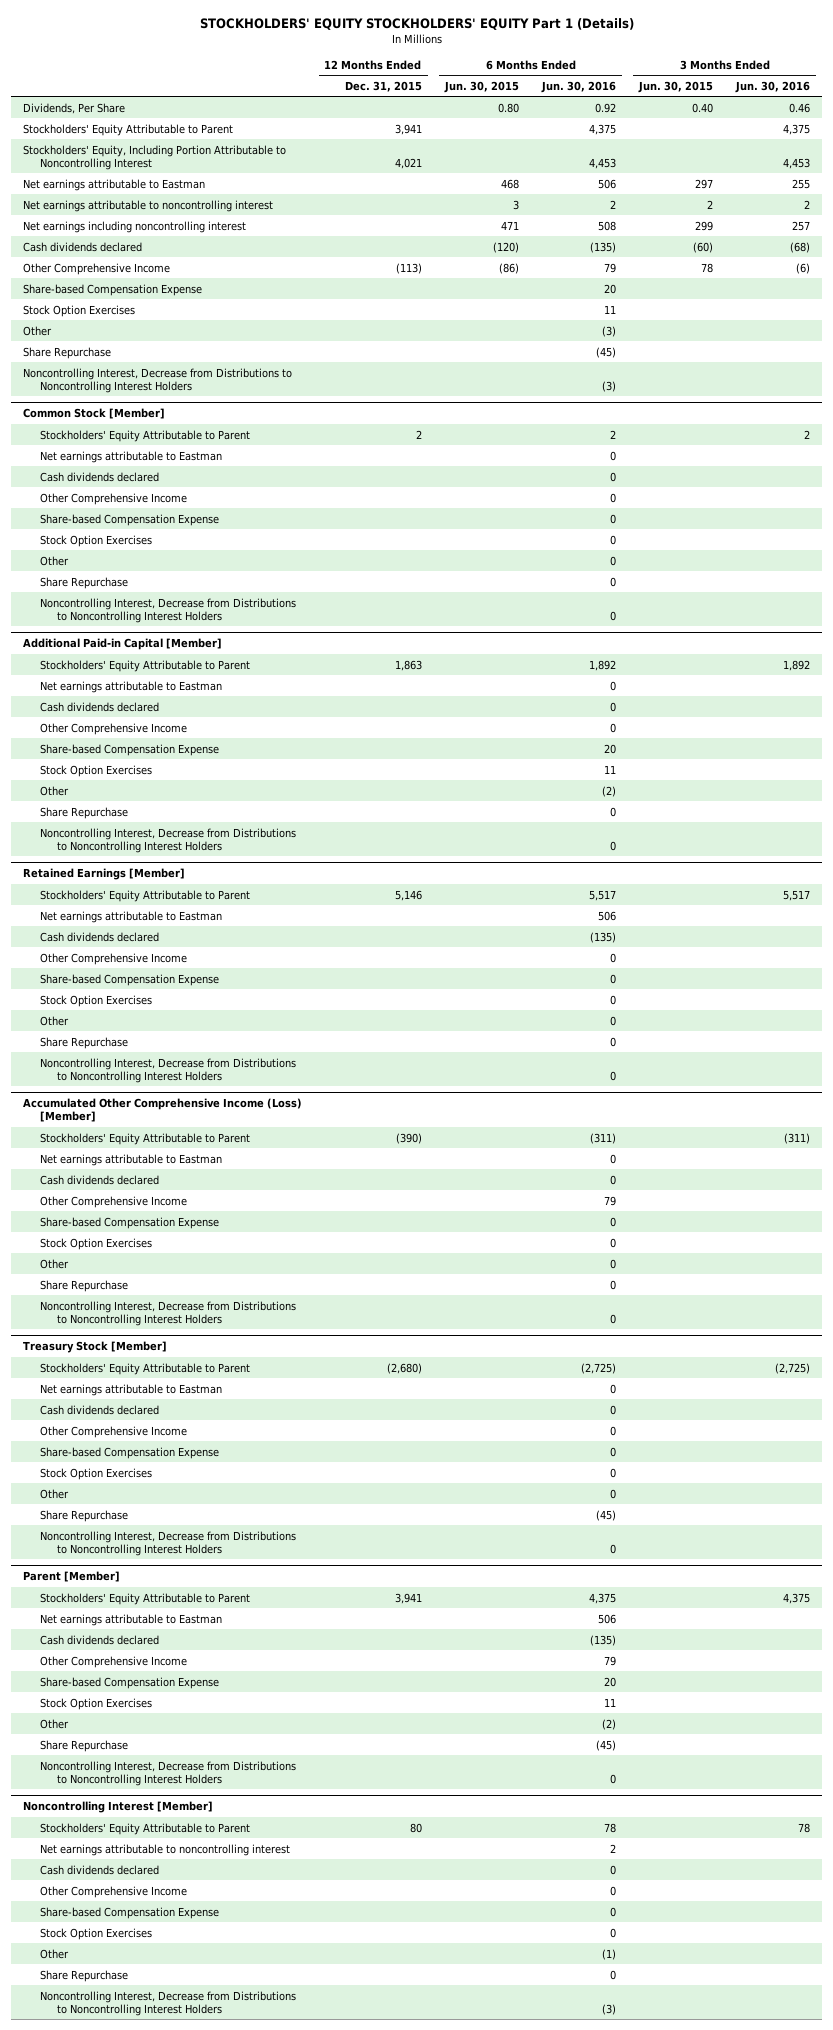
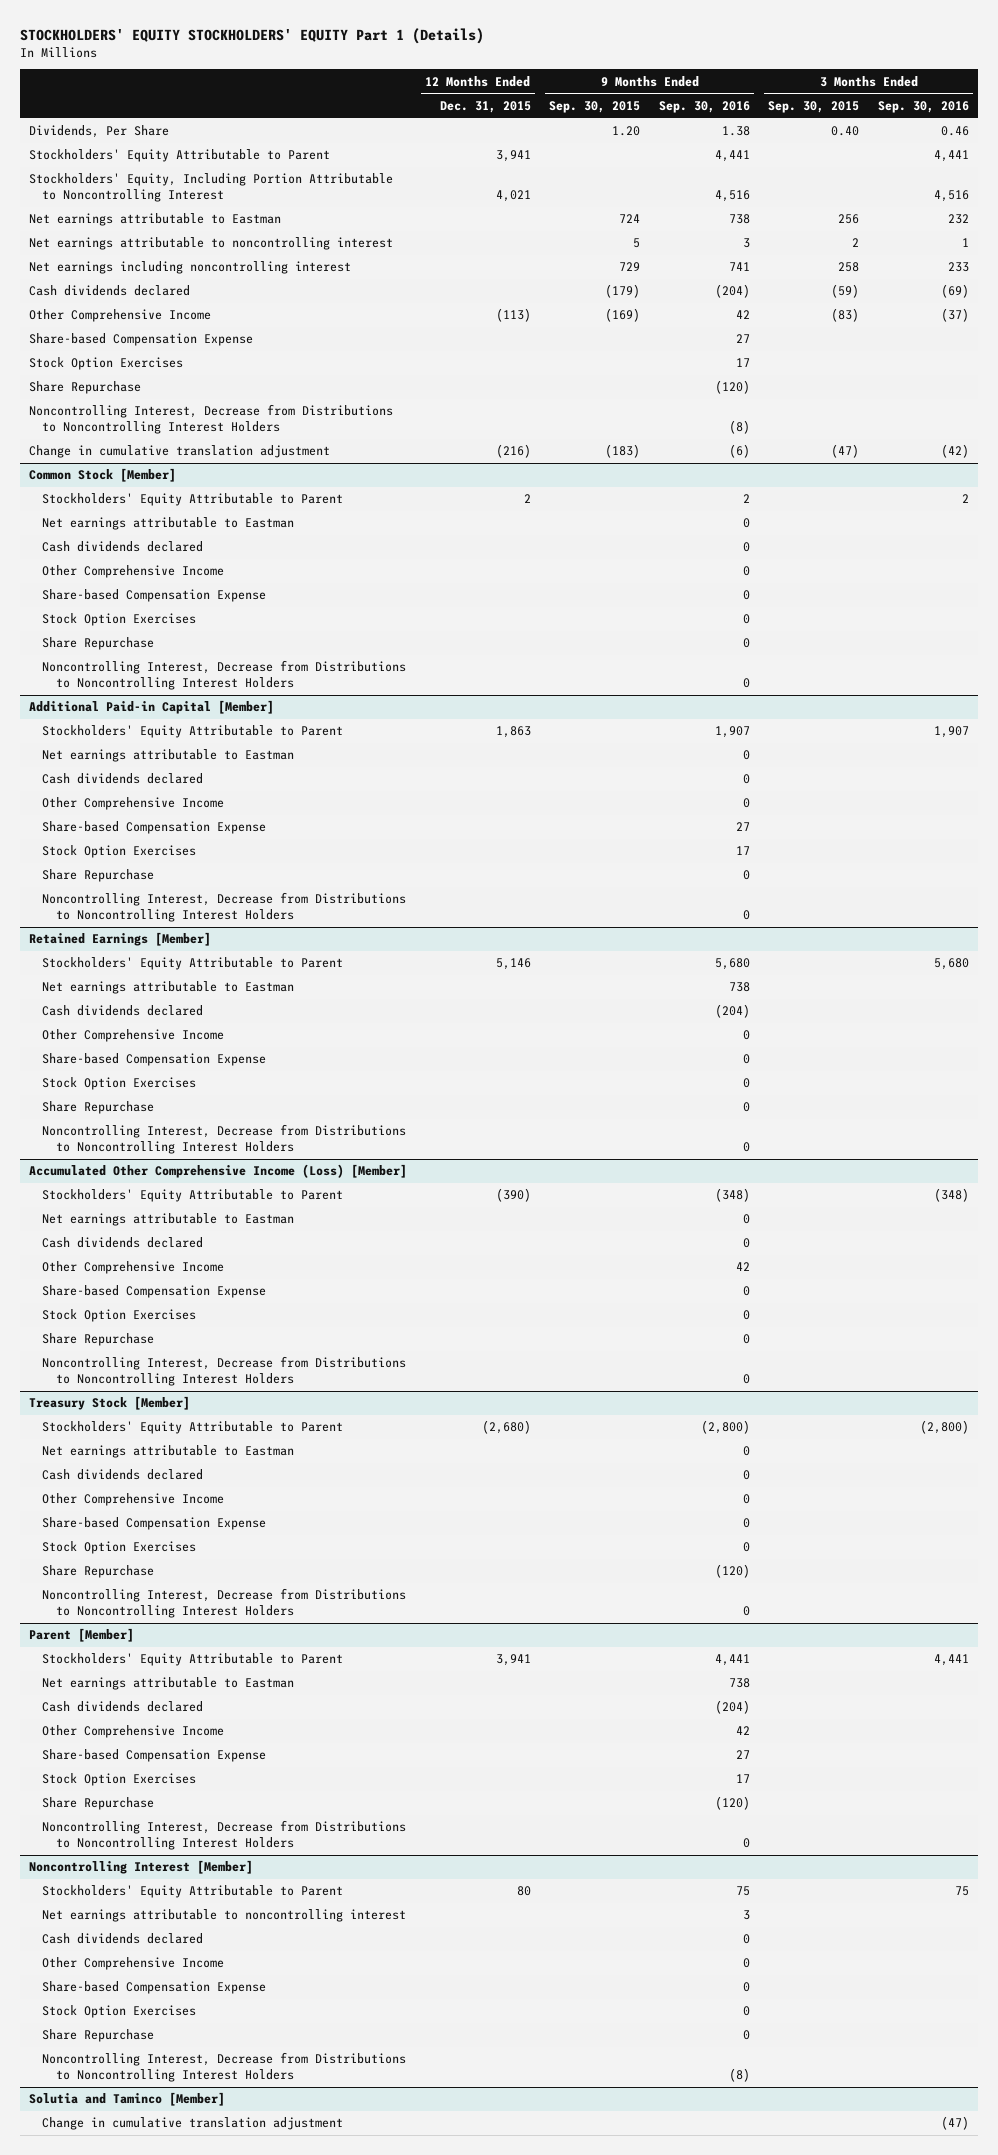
- | 12 Months Ended Dec. 31, 2015 | 6 Months Ended Jun. 30, 2015 | 6 Months Ended Jun. 30, 2016 | 3 Months Ended Jun. 30, 2015 | 3 Months Ended Jun. 30, 2016
+ | 12 Months Ended Dec. 31, 2015 | 9 Months Ended Sep. 30, 2015 | 9 Months Ended Sep. 30, 2016 | 3 Months Ended Sep. 30, 2015 | 3 Months Ended Sep. 30, 2016
- Other | | | (3) | |
+ Change in cumulative translation adjustment | (216) | (183) | (6) | (47) | (42)
@ Common Stock [Member]
- Other | | | 0 | |
@ Additional Paid-in Capital [Member]
- Other | | | (2) | |
@ Retained Earnings [Member]
- Other | | | 0 | |
@ Accumulated Other Comprehensive Income (Loss) [Member]
- Other | | | 0 | |
@ Treasury Stock [Member]
- Other | | | 0 | |
@ Parent [Member]
- Other | | | (2) | |
@ Noncontrolling Interest [Member]
- Other | | | (1) | |
+ Solutia and Taminco [Member]
+ Change in cumulative translation adjustment | | | | | (47)

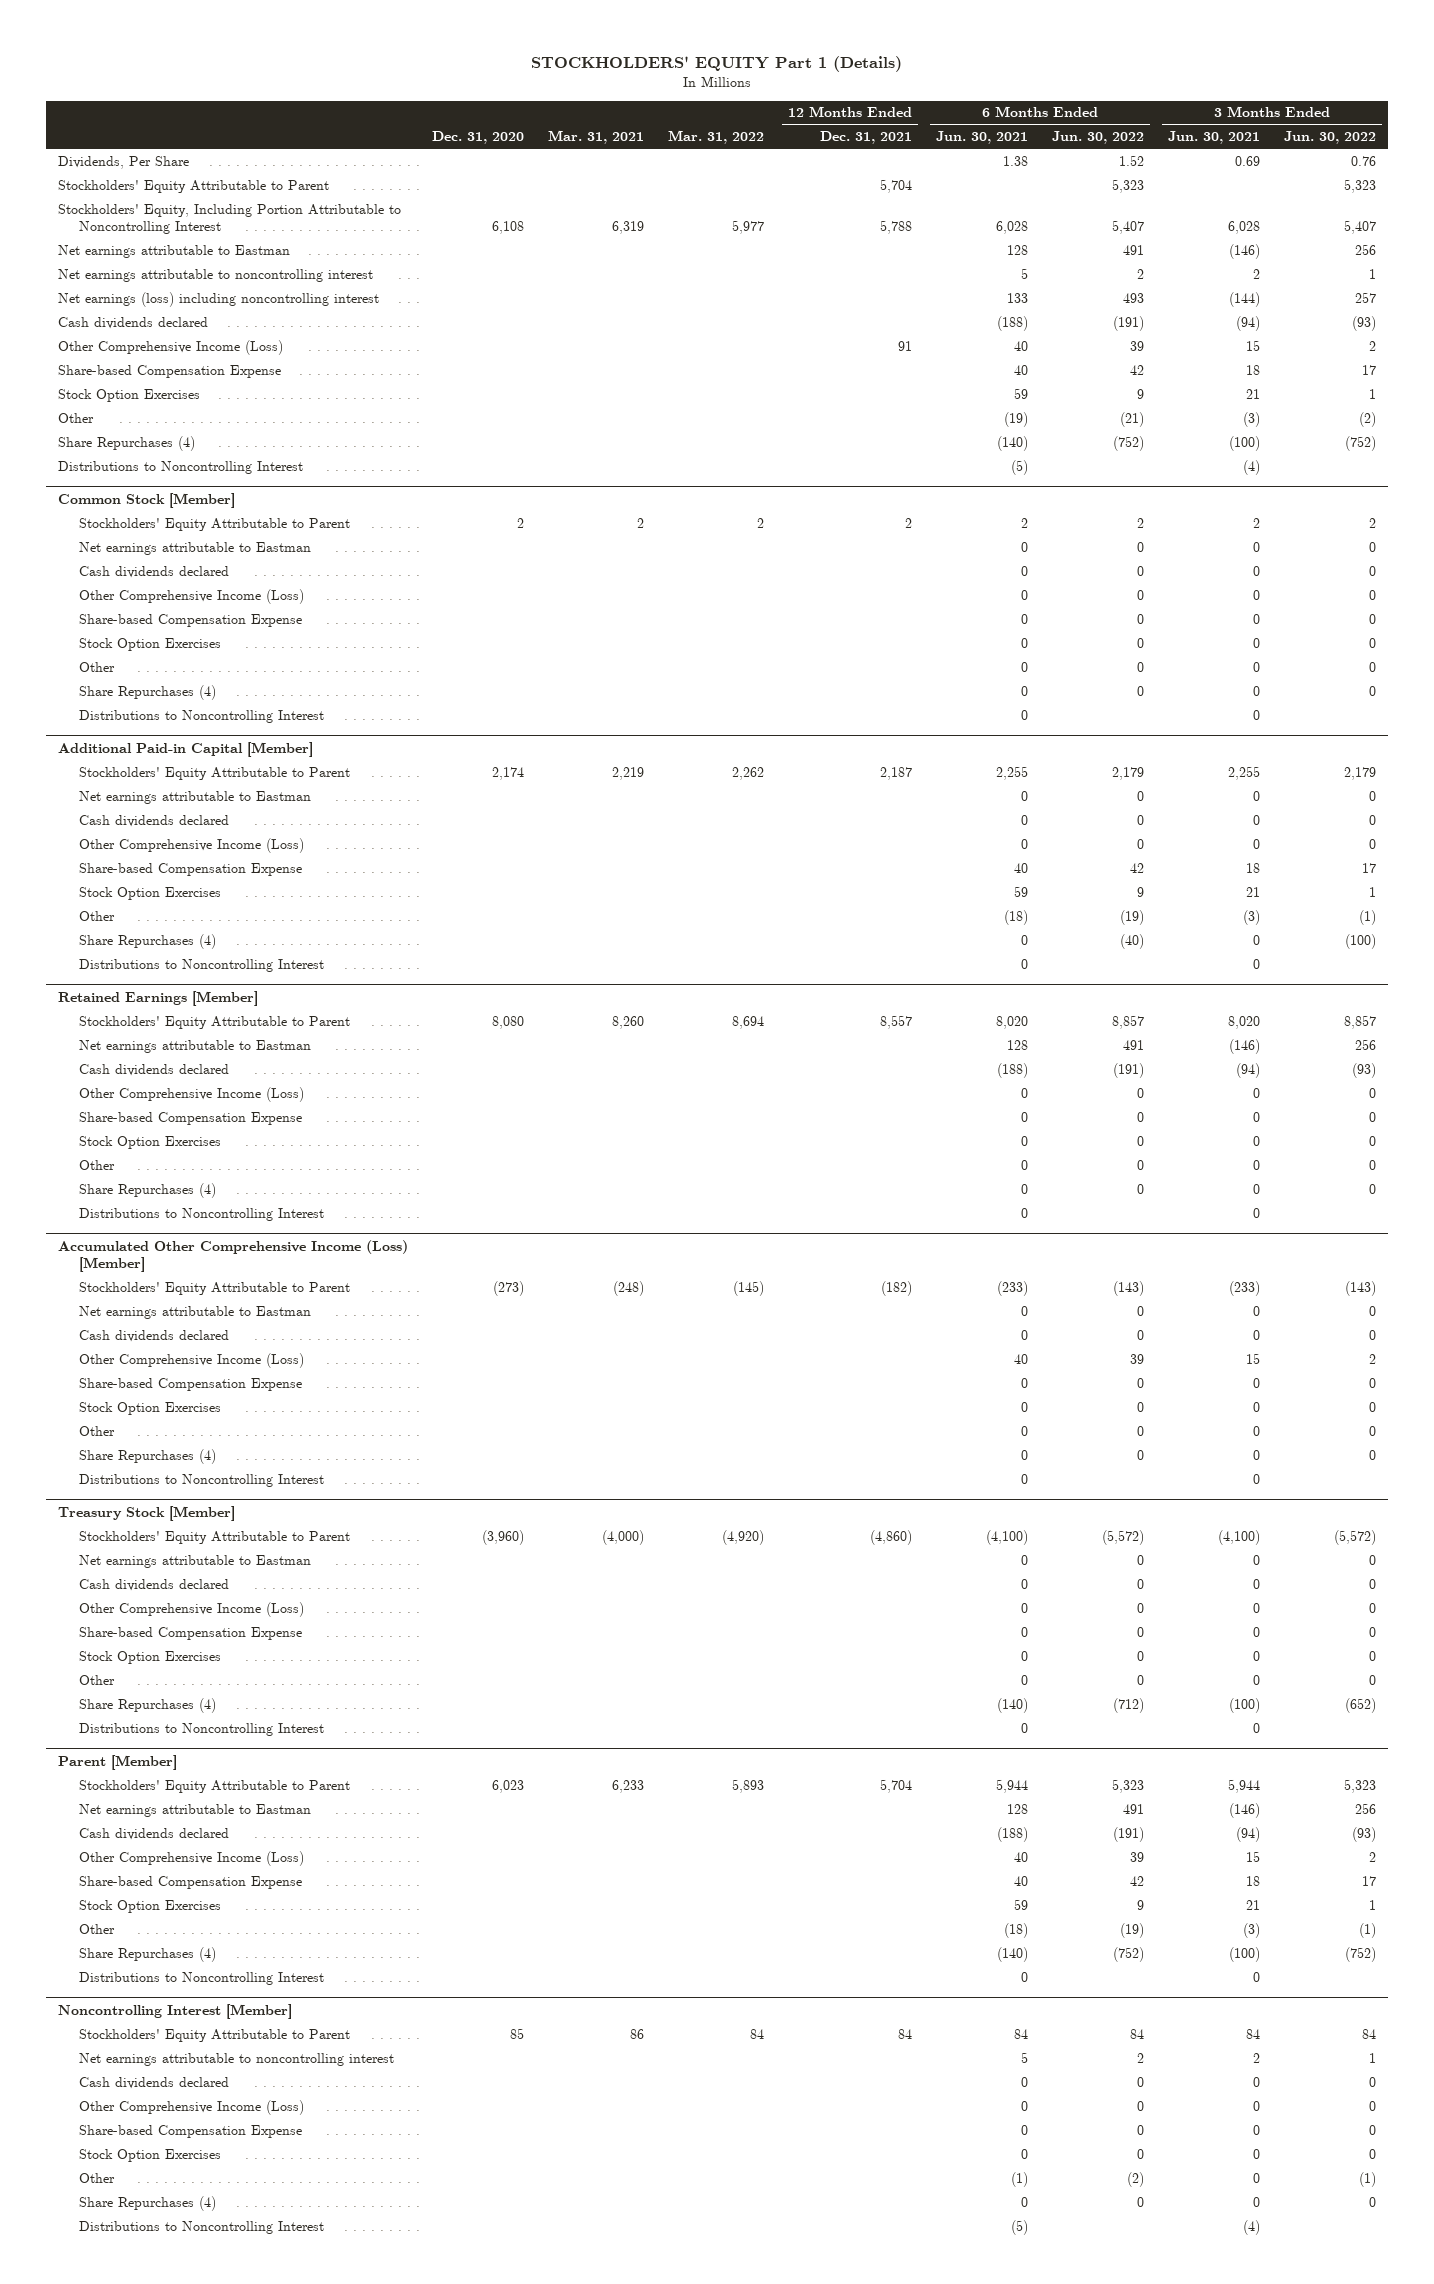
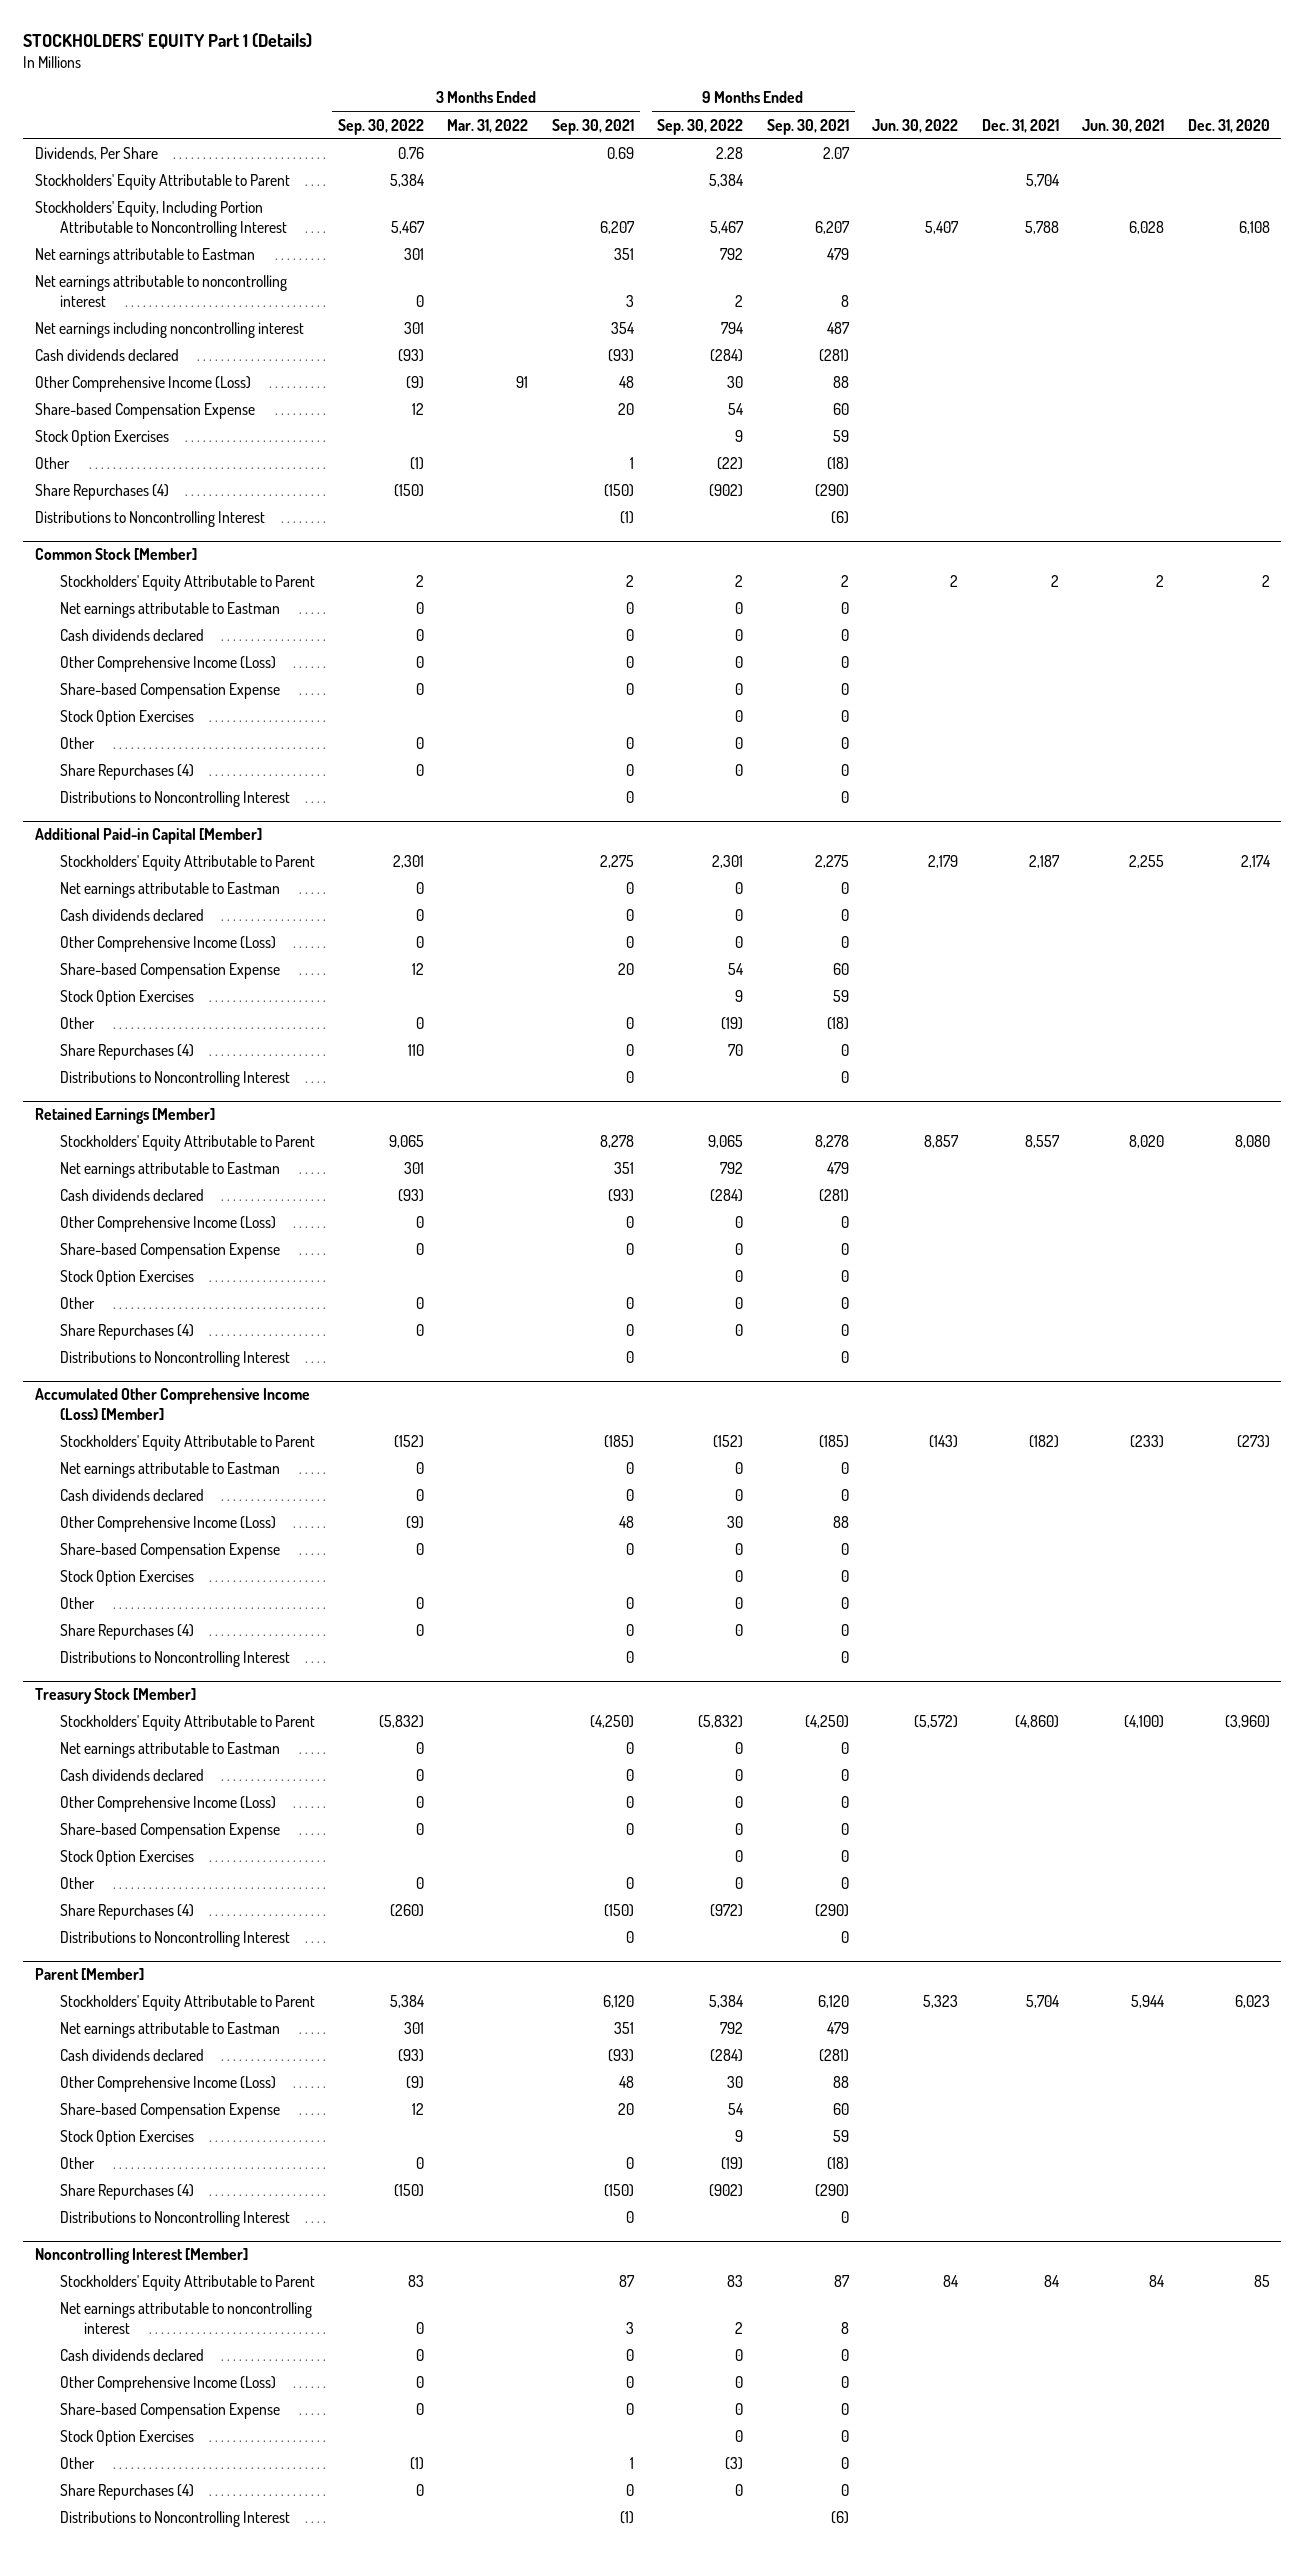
- | Dec. 31, 2020 | Mar. 31, 2021 | Mar. 31, 2022 | 12 Months Ended Dec. 31, 2021 | 6 Months Ended Jun. 30, 2021 | 6 Months Ended Jun. 30, 2022 | 3 Months Ended Jun. 30, 2021 | 3 Months Ended Jun. 30, 2022
+ | 3 Months Ended Sep. 30, 2022 | 3 Months Ended Mar. 31, 2022 | 3 Months Ended Sep. 30, 2021 | 9 Months Ended Sep. 30, 2022 | 9 Months Ended Sep. 30, 2021 | Jun. 30, 2022 | Dec. 31, 2021 | Jun. 30, 2021 | Dec. 31, 2020
- Net earnings (loss) including noncontrolling interest | | | | | 133 | 493 | (144) | 257
+ Net earnings including noncontrolling interest | 301 | | 354 | 794 | 487 | | | |

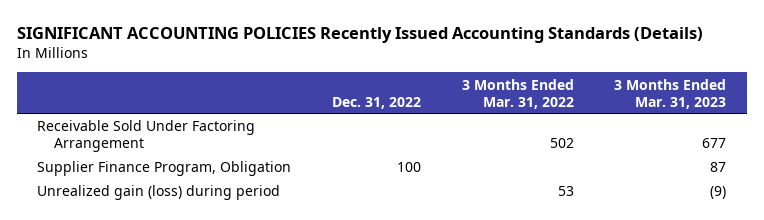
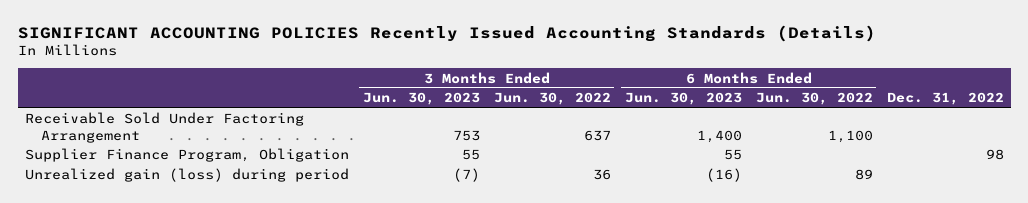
- | Dec. 31, 2022 | 3 Months Ended Mar. 31, 2022 | 3 Months Ended Mar. 31, 2023
+ | 3 Months Ended Jun. 30, 2023 | 3 Months Ended Jun. 30, 2022 | 6 Months Ended Jun. 30, 2023 | 6 Months Ended Jun. 30, 2022 | Dec. 31, 2022
- Supplier Finance Program, Obligation | 100 | | 87
+ Supplier Finance Program, Obligation | 55 | | 55 | | 98

